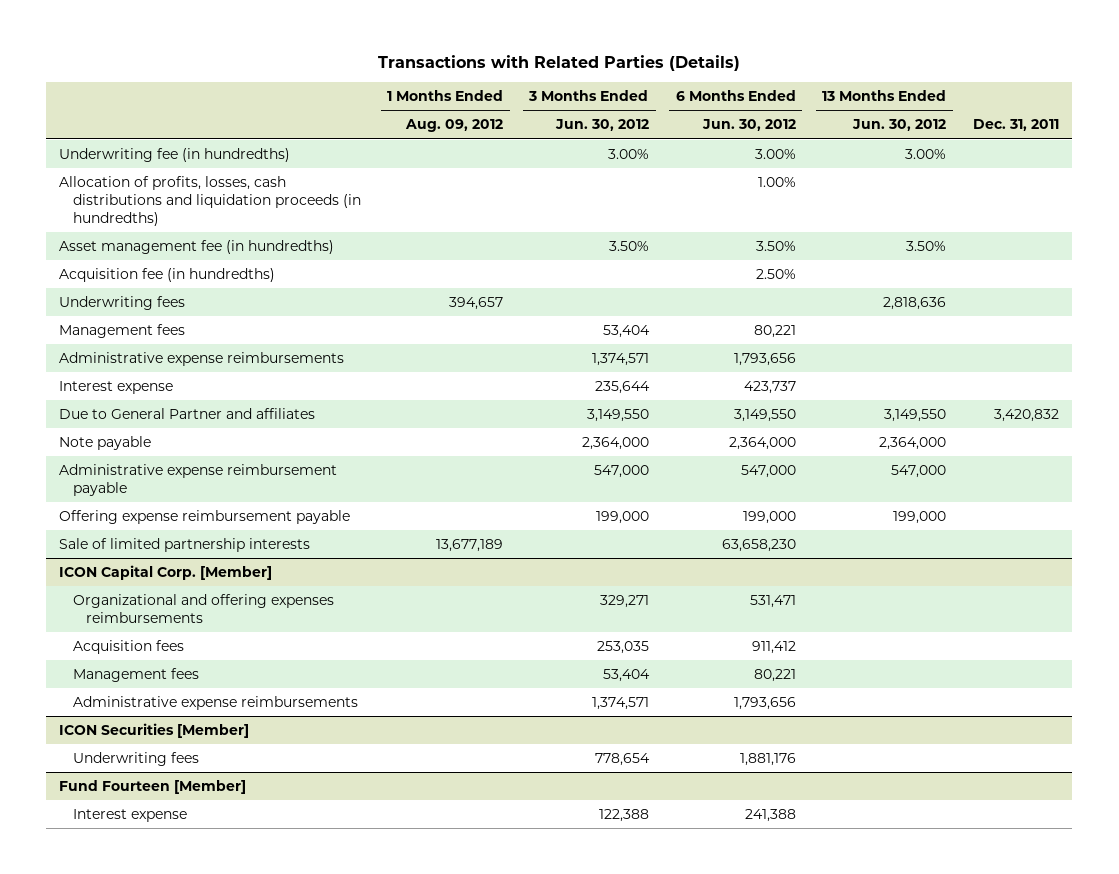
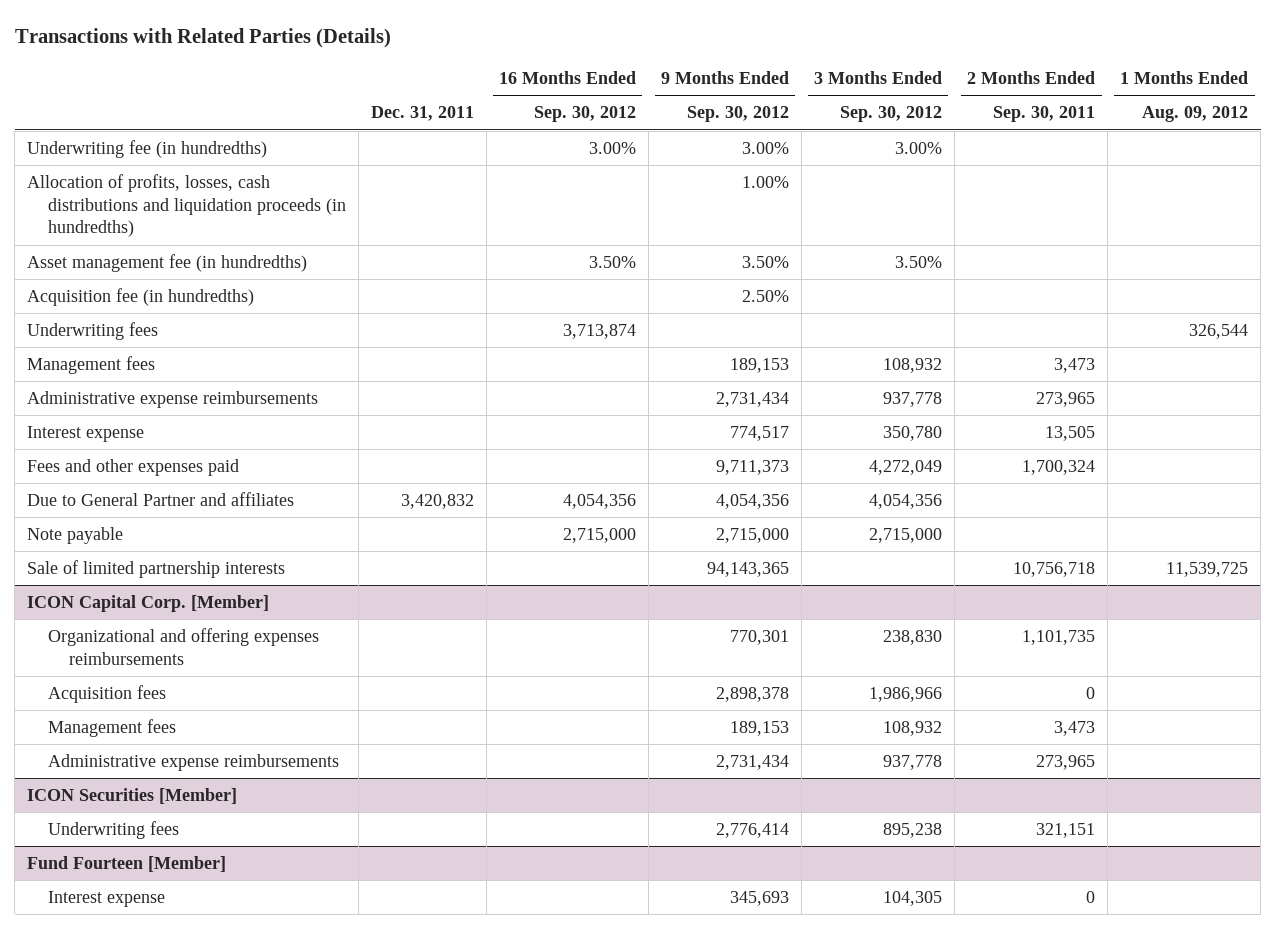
- | 1 Months Ended Aug. 09, 2012 | 3 Months Ended Jun. 30, 2012 | 6 Months Ended Jun. 30, 2012 | 13 Months Ended Jun. 30, 2012 | Dec. 31, 2011
+ | Dec. 31, 2011 | 16 Months Ended Sep. 30, 2012 | 9 Months Ended Sep. 30, 2012 | 3 Months Ended Sep. 30, 2012 | 2 Months Ended Sep. 30, 2011 | 1 Months Ended Aug. 09, 2012
- Underwriting fees | 394,657 | | | 2,818,636 |
+ Underwriting fees | | 3,713,874 | | | | 326,544
+ Fees and other expenses paid | | | 9,711,373 | 4,272,049 | 1,700,324 |
- Administrative expense reimbursement payable | | 547,000 | 547,000 | 547,000 |
- Offering expense reimbursement payable | | 199,000 | 199,000 | 199,000 |
- Sale of limited partnership interests | 13,677,189 | | 63,658,230 | |
+ Sale of limited partnership interests | | | 94,143,365 | | 10,756,718 | 11,539,725

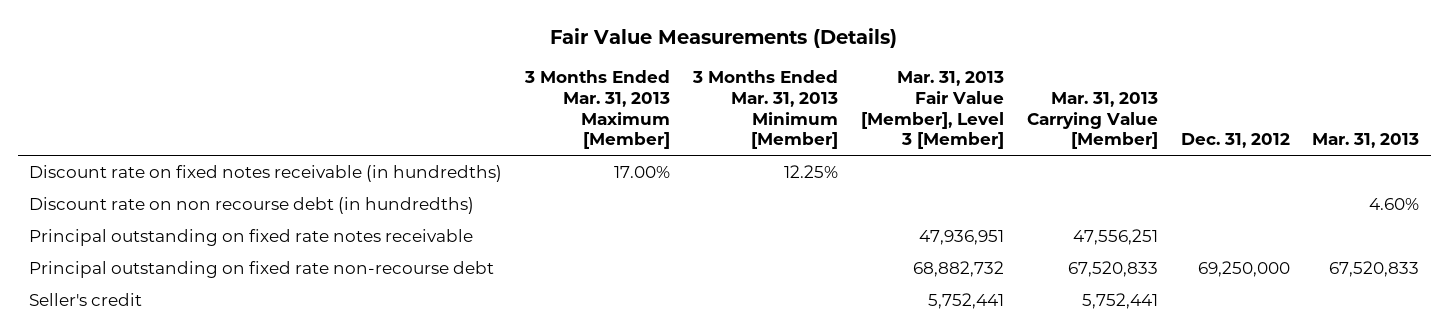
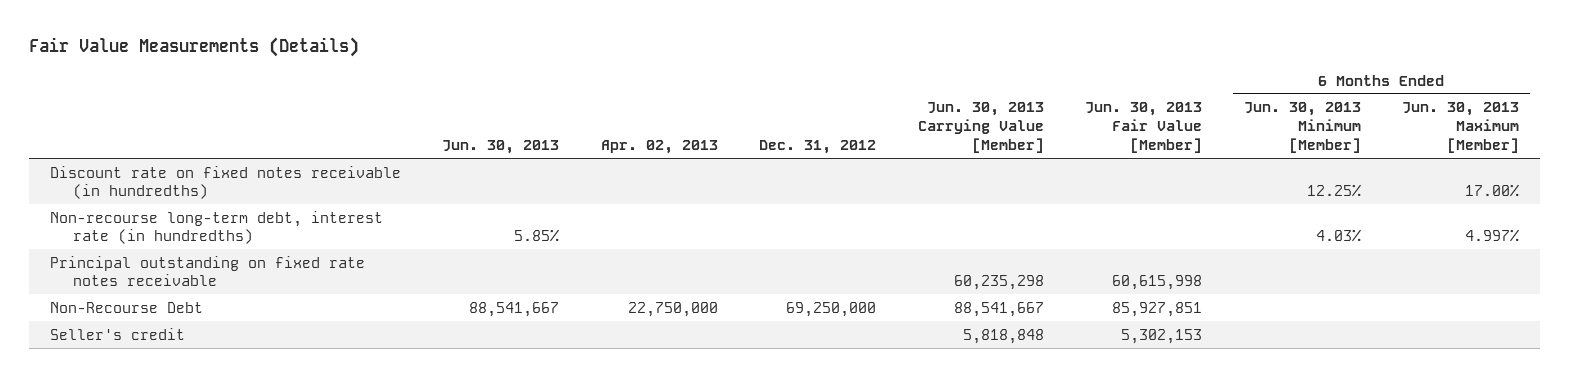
- | 3 Months Ended Mar. 31, 2013 Maximum [Member] | 3 Months Ended Mar. 31, 2013 Minimum [Member] | Mar. 31, 2013 Fair Value [Member], Level 3 [Member] | Mar. 31, 2013 Carrying Value [Member] | Dec. 31, 2012 | Mar. 31, 2013
+ | Jun. 30, 2013 | Apr. 02, 2013 | Dec. 31, 2012 | Jun. 30, 2013 Carrying Value [Member] | Jun. 30, 2013 Fair Value [Member] | 6 Months Ended Jun. 30, 2013 Minimum [Member] | 6 Months Ended Jun. 30, 2013 Maximum [Member]
- Discount rate on non recourse debt (in hundredths) | | | | | | 4.60%
+ Non-recourse long-term debt, interest rate (in hundredths) | 5.85% | | | | | 4.03% | 4.997%
- Principal outstanding on fixed rate non-recourse debt | | | 68,882,732 | 67,520,833 | 69,250,000 | 67,520,833
+ Non-Recourse Debt | 88,541,667 | 22,750,000 | 69,250,000 | 88,541,667 | 85,927,851 | |

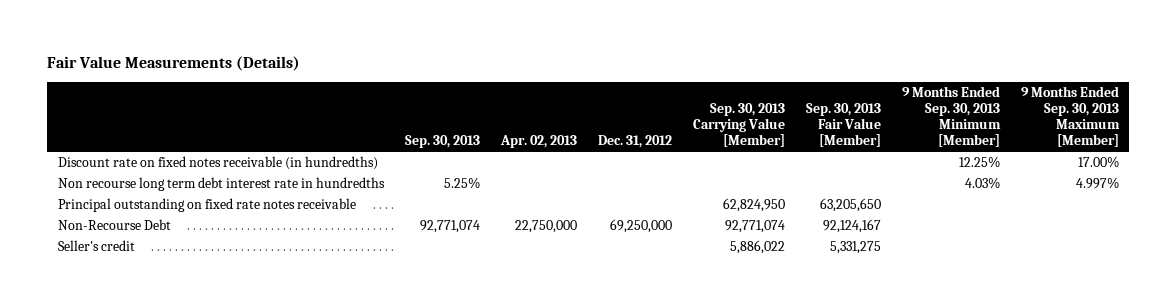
- | Jun. 30, 2013 | Apr. 02, 2013 | Dec. 31, 2012 | Jun. 30, 2013 Carrying Value [Member] | Jun. 30, 2013 Fair Value [Member] | 6 Months Ended Jun. 30, 2013 Minimum [Member] | 6 Months Ended Jun. 30, 2013 Maximum [Member]
+ | Sep. 30, 2013 | Apr. 02, 2013 | Dec. 31, 2012 | Sep. 30, 2013 Carrying Value [Member] | Sep. 30, 2013 Fair Value [Member] | 9 Months Ended Sep. 30, 2013 Minimum [Member] | 9 Months Ended Sep. 30, 2013 Maximum [Member]
- Non-recourse long-term debt, interest rate (in hundredths) | 5.85% | | | | | 4.03% | 4.997%
+ Non recourse long term debt interest rate in hundredths | 5.25% | | | | | 4.03% | 4.997%

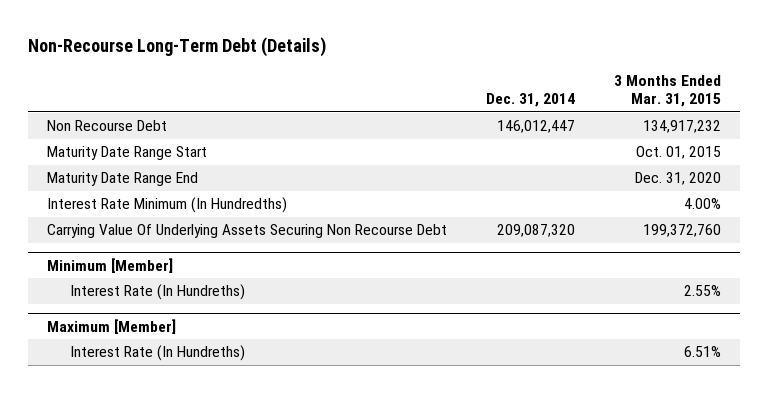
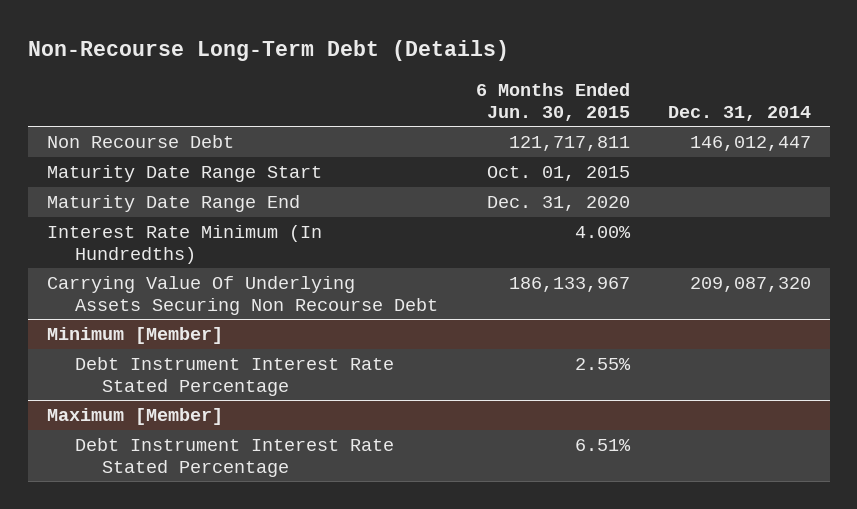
- | Dec. 31, 2014 | 3 Months Ended Mar. 31, 2015
+ | 6 Months Ended Jun. 30, 2015 | Dec. 31, 2014
@ Minimum [Member]
- Interest Rate (In Hundreths) | | 2.55%
+ Debt Instrument Interest Rate Stated Percentage | 2.55% |
@ Maximum [Member]
- Interest Rate (In Hundreths) | | 6.51%
+ Debt Instrument Interest Rate Stated Percentage | 6.51% |

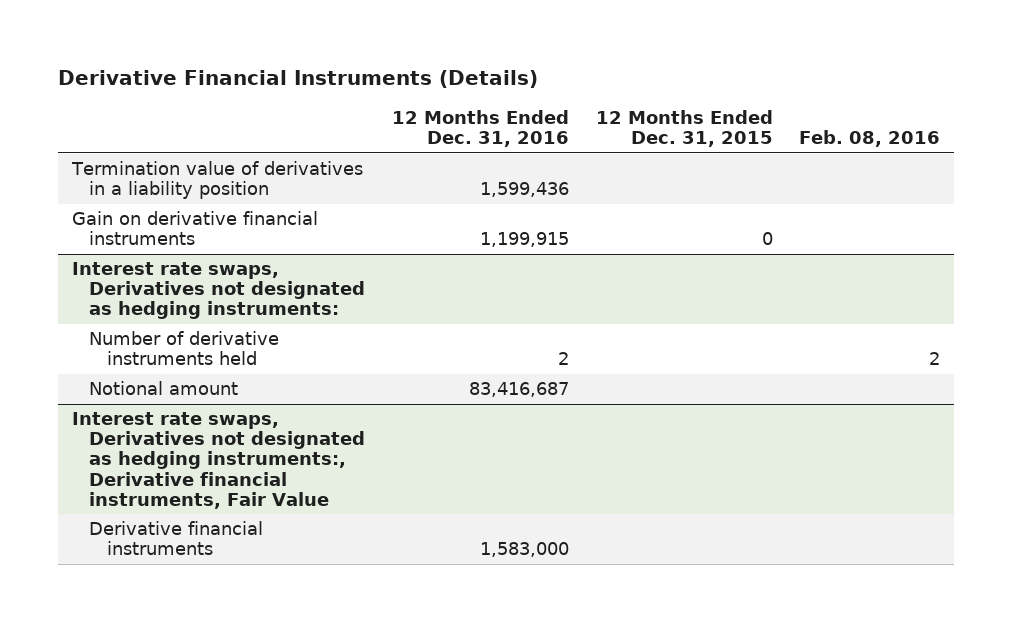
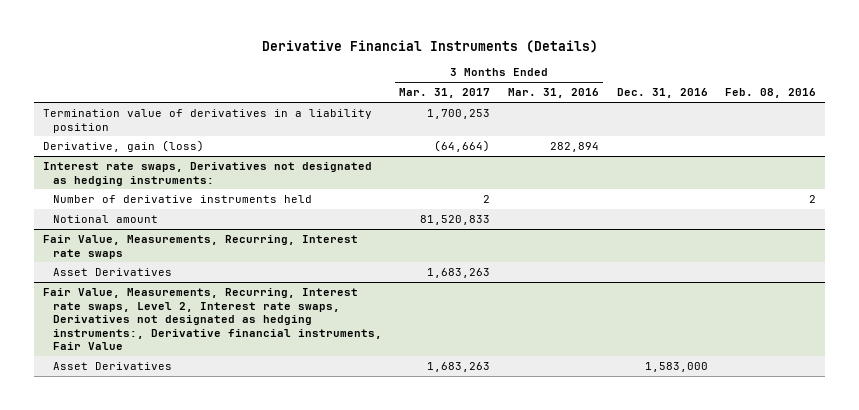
- | 12 Months Ended Dec. 31, 2016 | 12 Months Ended Dec. 31, 2015 | Feb. 08, 2016
+ | 3 Months Ended Mar. 31, 2017 | 3 Months Ended Mar. 31, 2016 | Dec. 31, 2016 | Feb. 08, 2016
- Gain on derivative financial instruments | 1,199,915 | 0 |
+ Derivative, gain (loss) | (64,664) | 282,894 | |
- Interest rate swaps, Derivatives not designated as hedging instruments:, Derivative financial instruments, Fair Value
- Derivative financial instruments | 1,583,000 | |
+ Fair Value, Measurements, Recurring, Interest rate swaps
+ Asset Derivatives | 1,683,263 | | |
+ Fair Value, Measurements, Recurring, Interest rate swaps, Level 2, Interest rate swaps, Derivatives not designated as hedging instruments:, Derivative financial instruments, Fair Value
+ Asset Derivatives | 1,683,263 | | 1,583,000 |

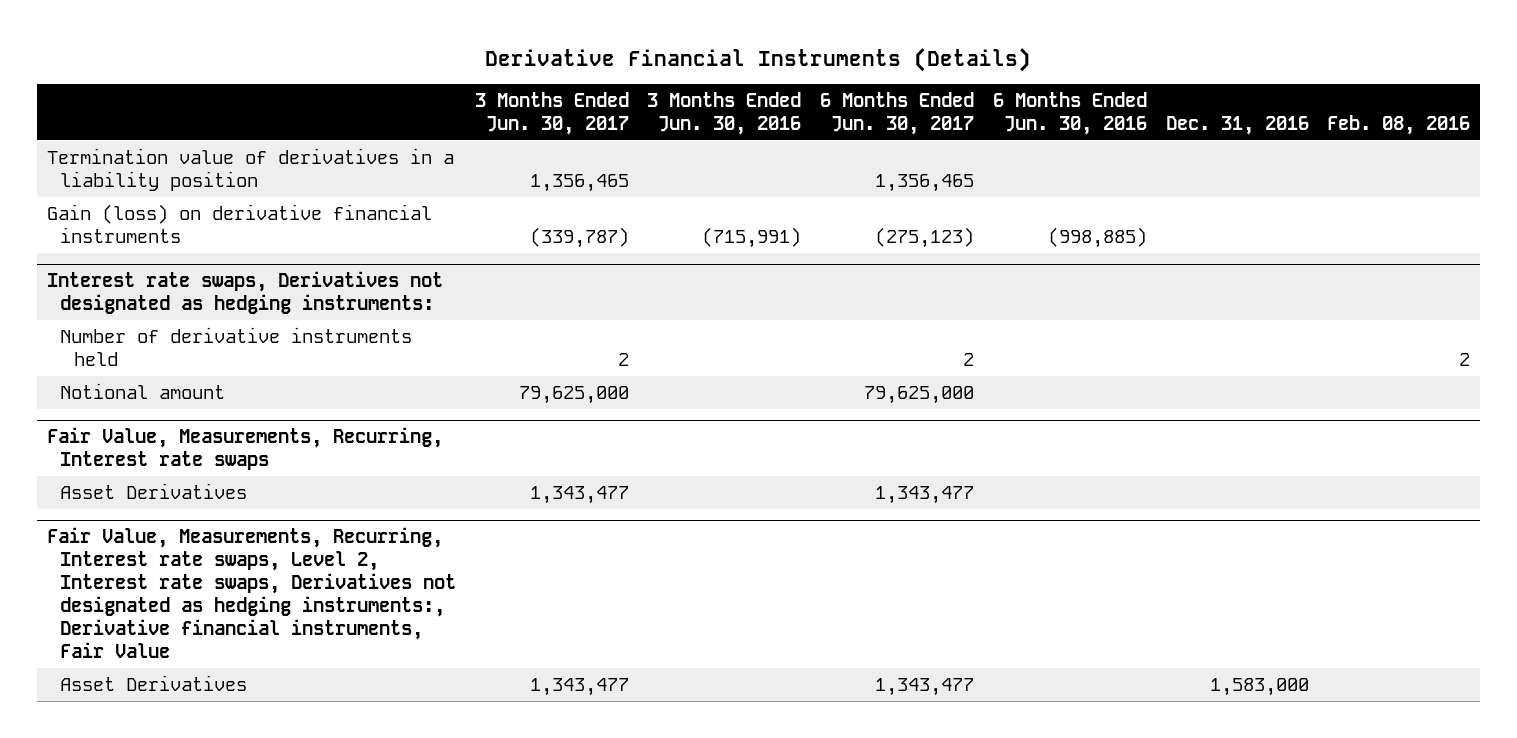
- | 3 Months Ended Mar. 31, 2017 | 3 Months Ended Mar. 31, 2016 | Dec. 31, 2016 | Feb. 08, 2016
+ | 3 Months Ended Jun. 30, 2017 | 3 Months Ended Jun. 30, 2016 | 6 Months Ended Jun. 30, 2017 | 6 Months Ended Jun. 30, 2016 | Dec. 31, 2016 | Feb. 08, 2016
- Derivative, gain (loss) | (64,664) | 282,894 | |
+ Gain (loss) on derivative financial instruments | (339,787) | (715,991) | (275,123) | (998,885) | |

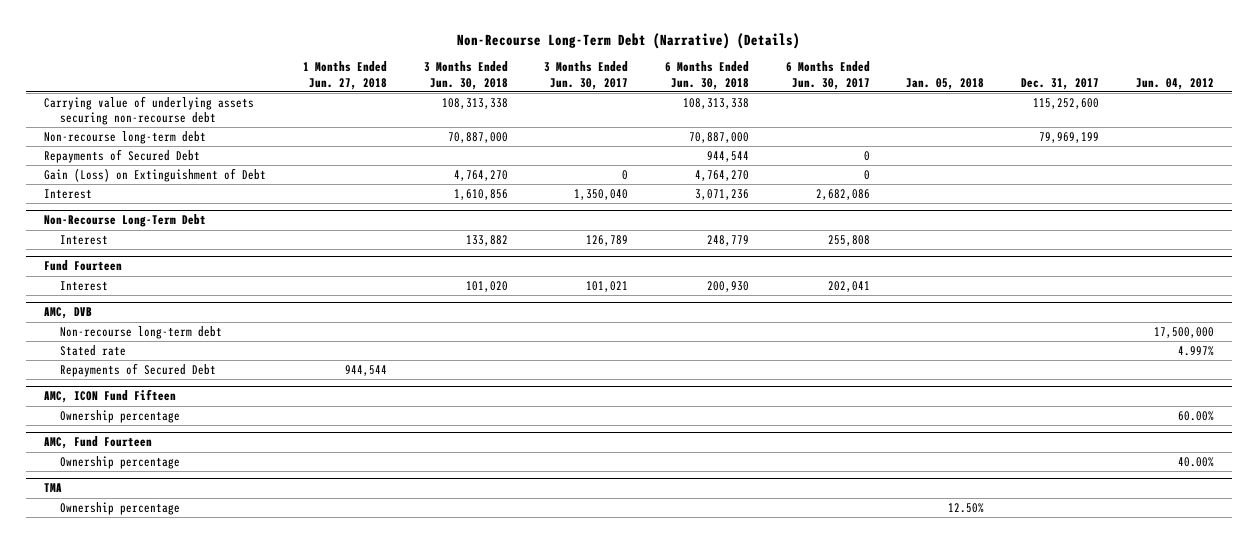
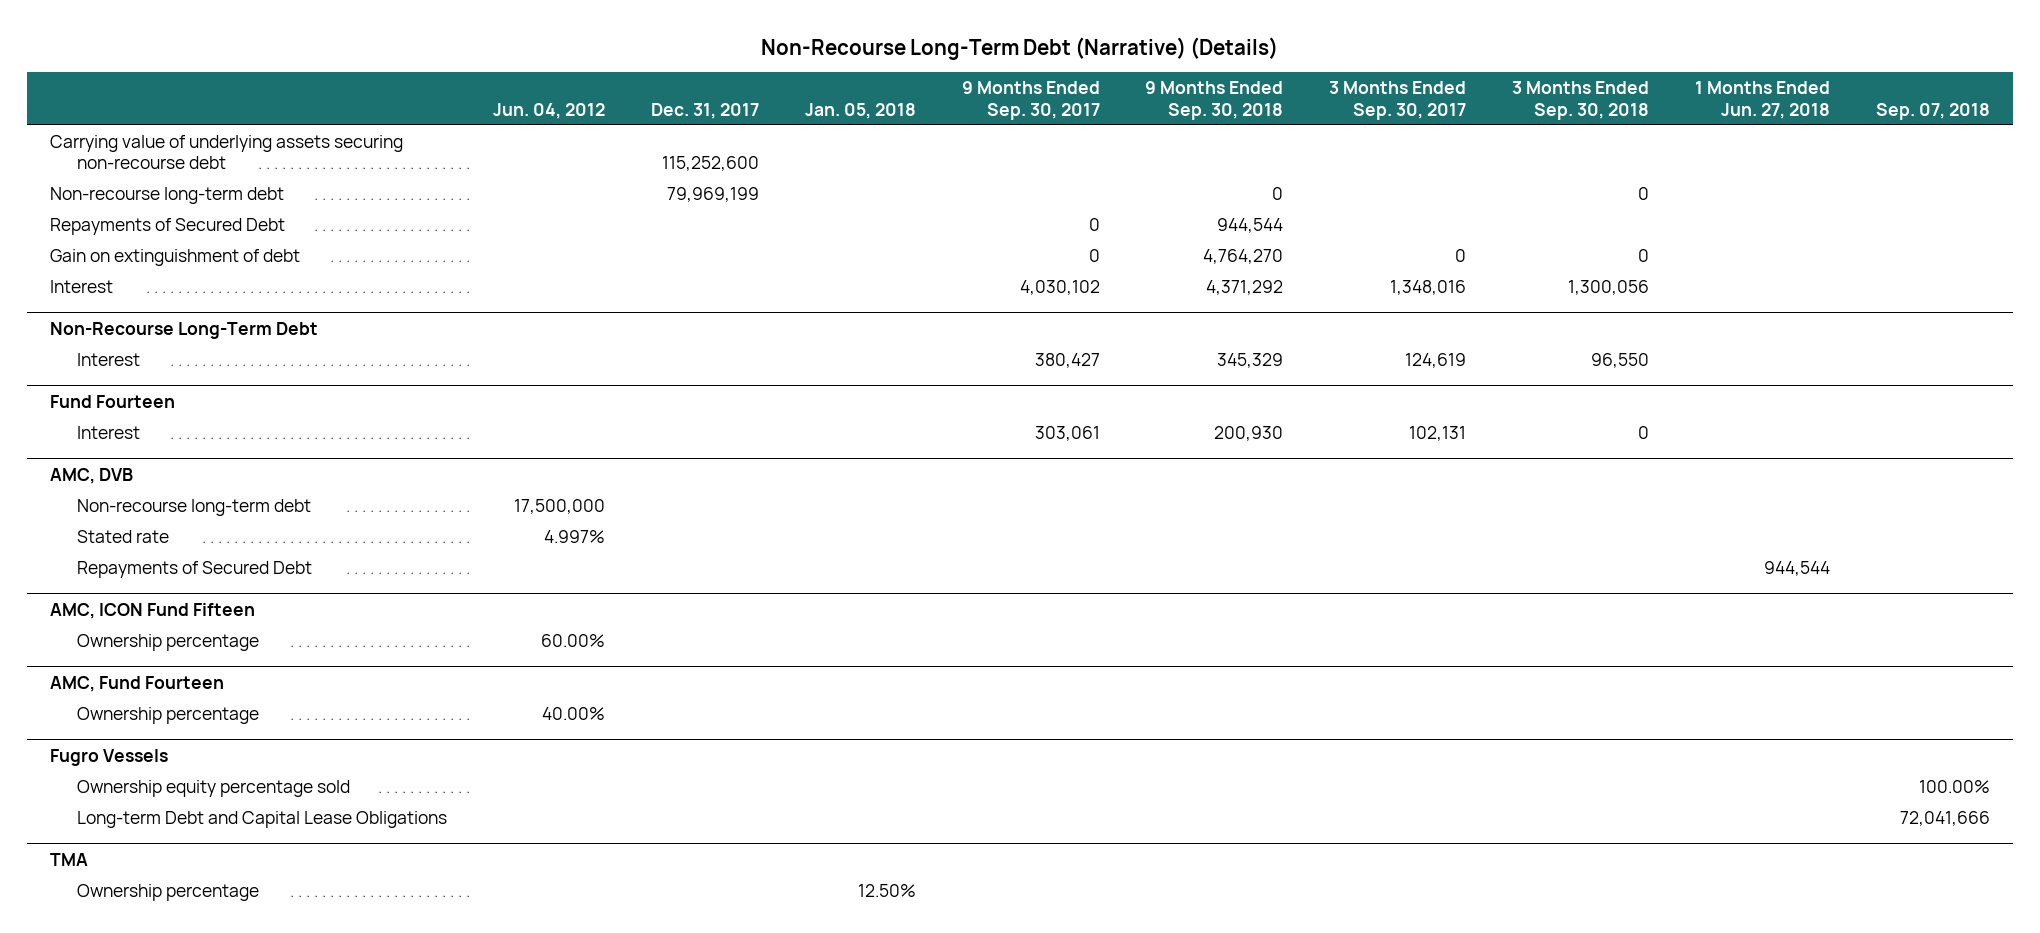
- | 1 Months Ended Jun. 27, 2018 | 3 Months Ended Jun. 30, 2018 | 3 Months Ended Jun. 30, 2017 | 6 Months Ended Jun. 30, 2018 | 6 Months Ended Jun. 30, 2017 | Jan. 05, 2018 | Dec. 31, 2017 | Jun. 04, 2012
+ | Jun. 04, 2012 | Dec. 31, 2017 | Jan. 05, 2018 | 9 Months Ended Sep. 30, 2017 | 9 Months Ended Sep. 30, 2018 | 3 Months Ended Sep. 30, 2017 | 3 Months Ended Sep. 30, 2018 | 1 Months Ended Jun. 27, 2018 | Sep. 07, 2018
- Gain (Loss) on Extinguishment of Debt | | 4,764,270 | 0 | 4,764,270 | 0 | | |
+ Gain on extinguishment of debt | | | | 0 | 4,764,270 | 0 | 0 | |
+ Fugro Vessels
+ Ownership equity percentage sold | | | | | | | | | 100.00%
+ Long-term Debt and Capital Lease Obligations | | | | | | | | | 72,041,666

